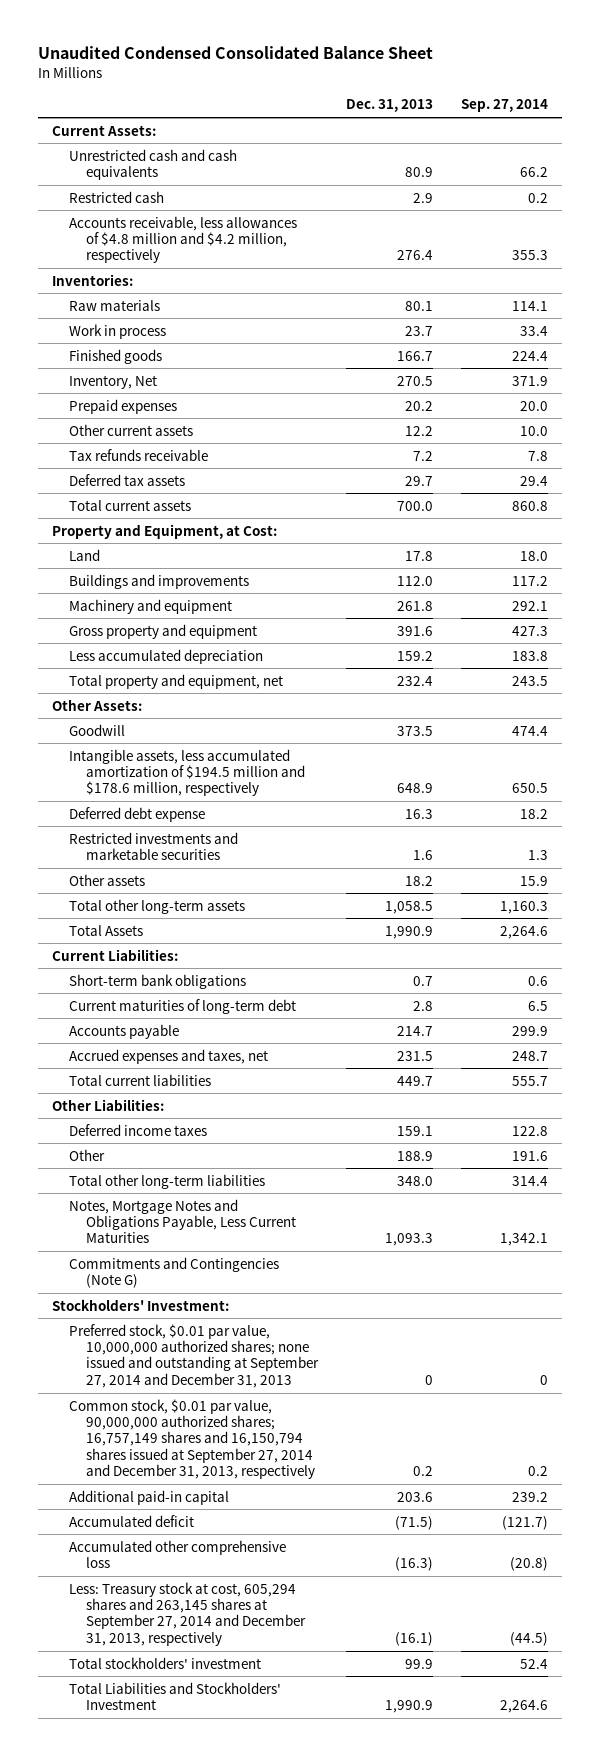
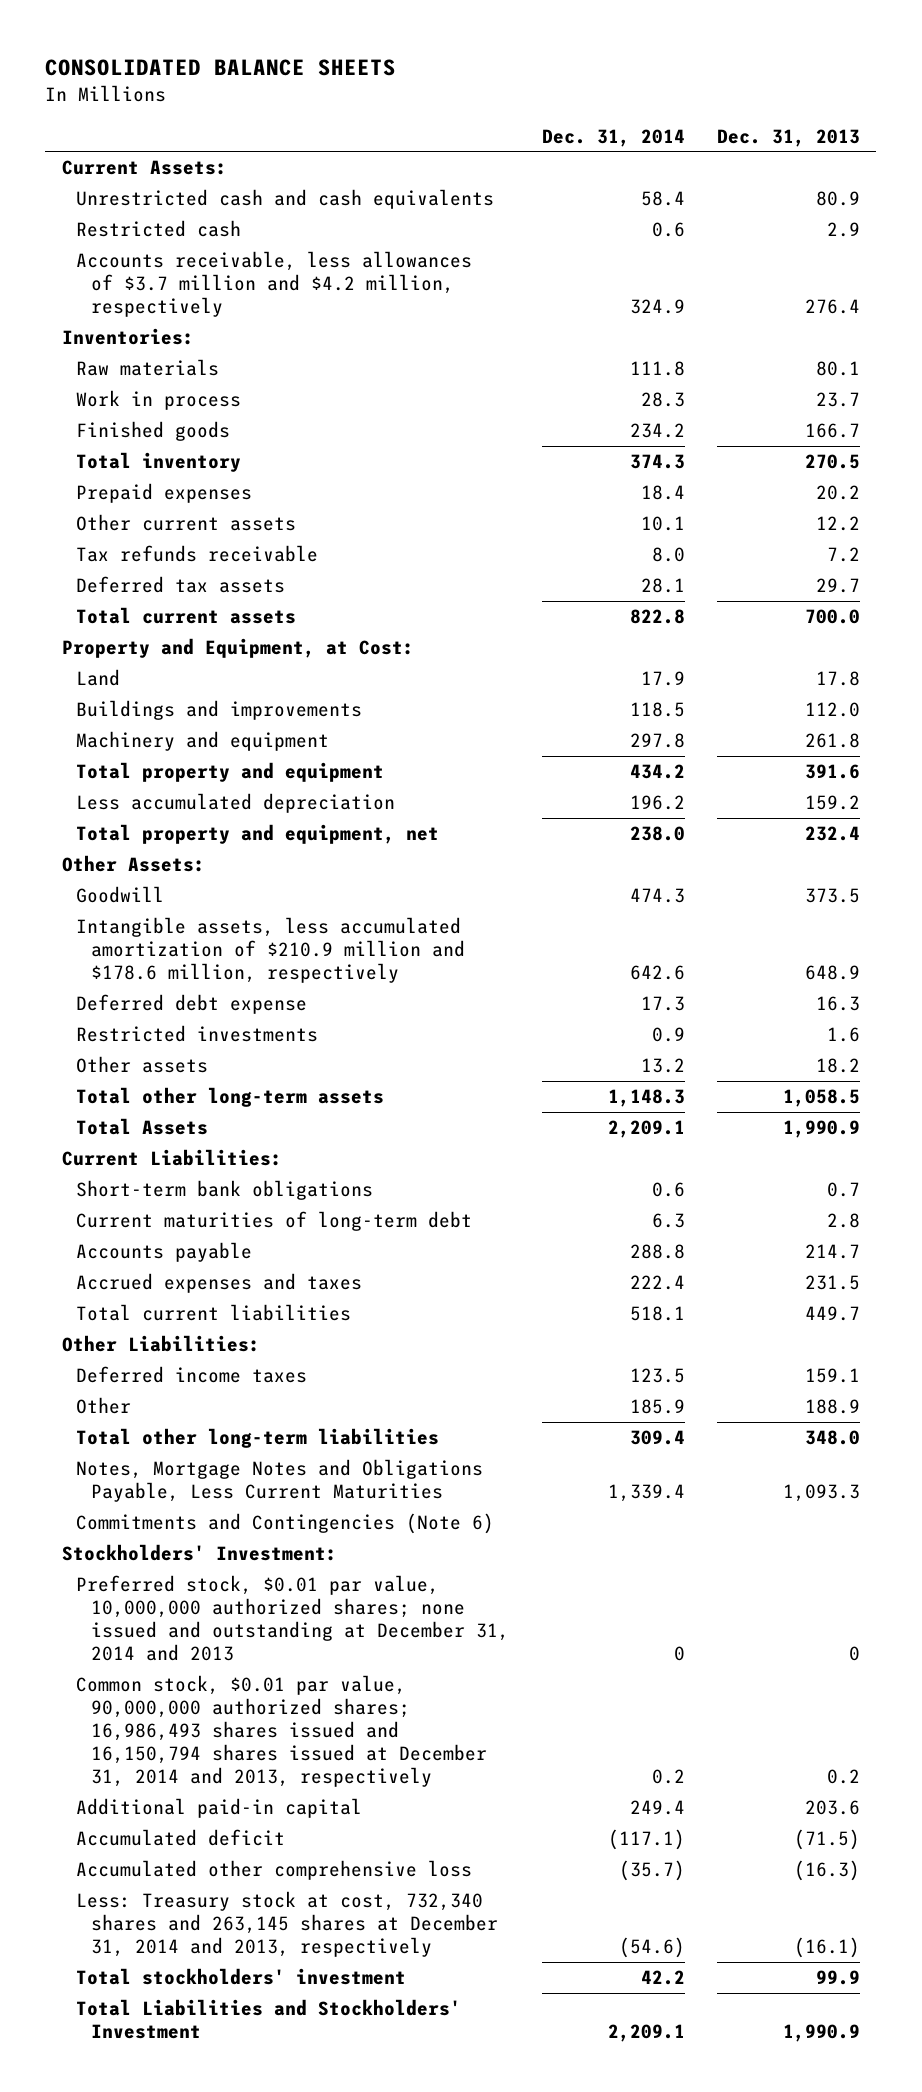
- Unaudited Condensed Consolidated Balance Sheet
+ CONSOLIDATED BALANCE SHEETS
- | Dec. 31, 2013 | Sep. 27, 2014
+ | Dec. 31, 2014 | Dec. 31, 2013
- Accounts receivable, less allowances of $4.8 million and $4.2 million, respectively | 276.4 | 355.3
+ Accounts receivable, less allowances of $3.7 million and $4.2 million, respectively | 324.9 | 276.4
- Inventory, Net | 270.5 | 371.9
+ Total inventory | 374.3 | 270.5
- Gross property and equipment | 391.6 | 427.3
+ Total property and equipment | 434.2 | 391.6
- Intangible assets, less accumulated amortization of $194.5 million and $178.6 million, respectively | 648.9 | 650.5
+ Intangible assets, less accumulated amortization of $210.9 million and $178.6 million, respectively | 642.6 | 648.9
- Restricted investments and marketable securities | 1.6 | 1.3
+ Restricted investments | 0.9 | 1.6
- Accrued expenses and taxes, net | 231.5 | 248.7
+ Accrued expenses and taxes | 222.4 | 231.5
- Commitments and Contingencies (Note G)
+ Commitments and Contingencies (Note 6)
- Preferred stock, $0.01 par value, 10,000,000 authorized shares; none issued and outstanding at September 27, 2014 and December 31, 2013 | 0 | 0
- Common stock, $0.01 par value, 90,000,000 authorized shares; 16,757,149 shares and 16,150,794 shares issued at September 27, 2014 and December 31, 2013, respectively | 0.2 | 0.2
+ Preferred stock, $0.01 par value, 10,000,000 authorized shares; none issued and outstanding at December 31, 2014 and 2013 | 0 | 0
+ Common stock, $0.01 par value, 90,000,000 authorized shares; 16,986,493 shares issued and 16,150,794 shares issued at December 31, 2014 and 2013, respectively | 0.2 | 0.2
- Less: Treasury stock at cost, 605,294 shares and 263,145 shares at September 27, 2014 and December 31, 2013, respectively | (16.1) | (44.5)
+ Less: Treasury stock at cost, 732,340 shares and 263,145 shares at December 31, 2014 and 2013, respectively | (54.6) | (16.1)

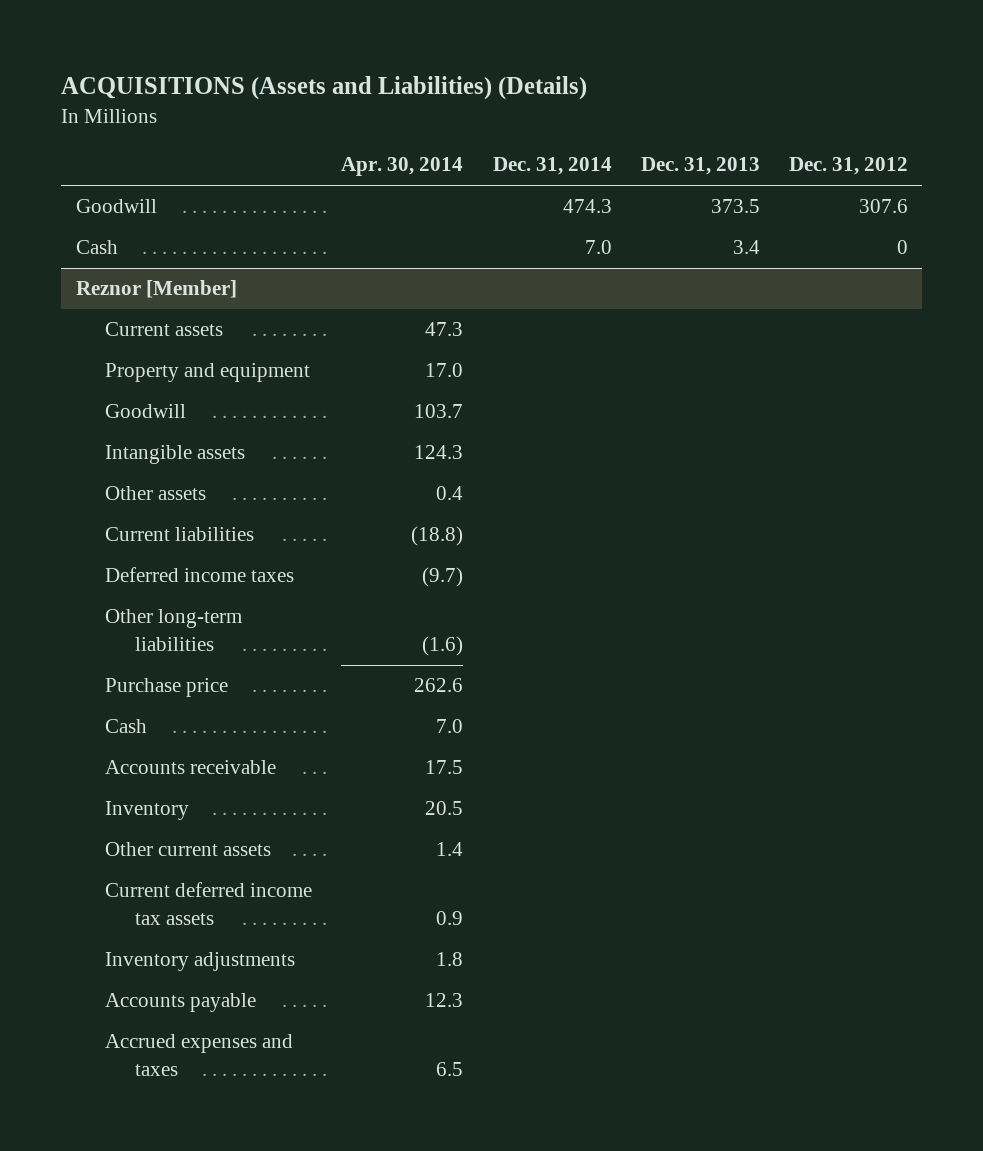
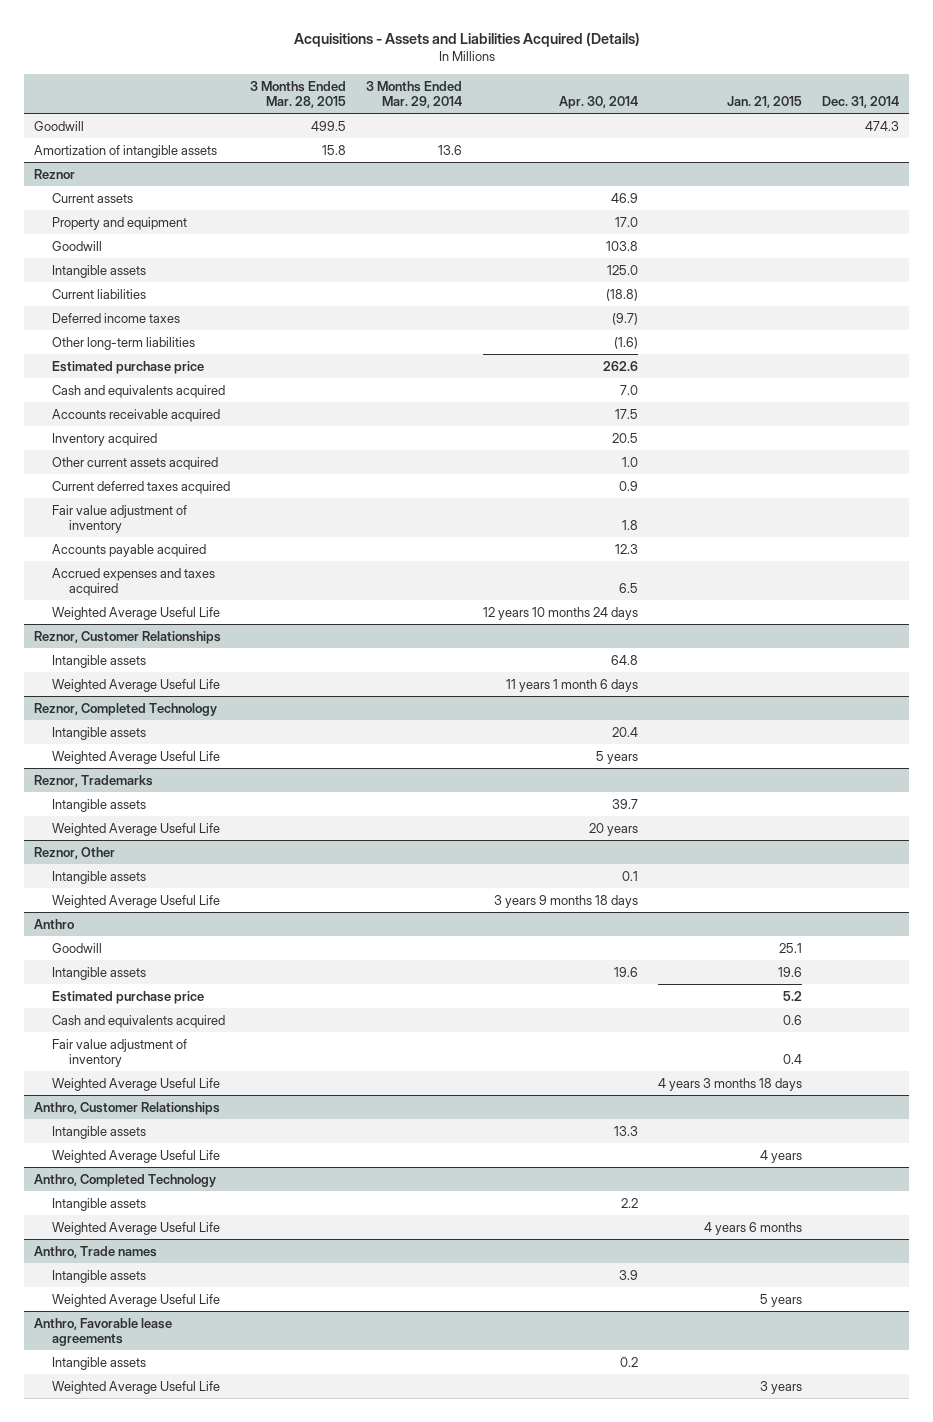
- ACQUISITIONS (Assets and Liabilities) (Details)
+ Acquisitions - Assets and Liabilities Acquired (Details)
- | Apr. 30, 2014 | Dec. 31, 2014 | Dec. 31, 2013 | Dec. 31, 2012
+ | 3 Months Ended Mar. 28, 2015 | 3 Months Ended Mar. 29, 2014 | Apr. 30, 2014 | Jan. 21, 2015 | Dec. 31, 2014
- Cash | | 7.0 | 3.4 | 0
- Reznor [Member]
- Current assets | 47.3 | | |
+ Amortization of intangible assets | 15.8 | 13.6 | | |
+ Reznor
+ Current assets | | | 46.9 | |
- Goodwill | 103.7 | | |
- Intangible assets | 124.3 | | |
- Other assets | 0.4 | | |
+ Goodwill | | | 103.8 | |
+ Intangible assets | | | 125.0 | |
- Purchase price | 262.6 | | |
- Cash | 7.0 | | |
- Accounts receivable | 17.5 | | |
- Inventory | 20.5 | | |
- Other current assets | 1.4 | | |
- Current deferred income tax assets | 0.9 | | |
- Inventory adjustments | 1.8 | | |
- Accounts payable | 12.3 | | |
- Accrued expenses and taxes | 6.5 | | |
+ Estimated purchase price | | | 262.6 | |
+ Cash and equivalents acquired | | | 7.0 | |
+ Accounts receivable acquired | | | 17.5 | |
+ Inventory acquired | | | 20.5 | |
+ Other current assets acquired | | | 1.0 | |
+ Current deferred taxes acquired | | | 0.9 | |
+ Fair value adjustment of inventory | | | 1.8 | |
+ Accounts payable acquired | | | 12.3 | |
+ Accrued expenses and taxes acquired | | | 6.5 | |
+ Weighted Average Useful Life | | | 12 years 10 months 24 days | |
+ Reznor, Customer Relationships
+ Intangible assets | | | 64.8 | |
+ Weighted Average Useful Life | | | 11 years 1 month 6 days | |
+ Reznor, Completed Technology
+ Intangible assets | | | 20.4 | |
+ Weighted Average Useful Life | | | 5 years | |
+ Reznor, Trademarks
+ Intangible assets | | | 39.7 | |
+ Weighted Average Useful Life | | | 20 years | |
+ Reznor, Other
+ Intangible assets | | | 0.1 | |
+ Weighted Average Useful Life | | | 3 years 9 months 18 days | |
+ Anthro
+ Goodwill | | | | 25.1 |
+ Intangible assets | | | 19.6 | 19.6 |
+ Estimated purchase price | | | | 5.2 |
+ Cash and equivalents acquired | | | | 0.6 |
+ Fair value adjustment of inventory | | | | 0.4 |
+ Weighted Average Useful Life | | | | 4 years 3 months 18 days |
+ Anthro, Customer Relationships
+ Intangible assets | | | 13.3 | |
+ Weighted Average Useful Life | | | | 4 years |
+ Anthro, Completed Technology
+ Intangible assets | | | 2.2 | |
+ Weighted Average Useful Life | | | | 4 years 6 months |
+ Anthro, Trade names
+ Intangible assets | | | 3.9 | |
+ Weighted Average Useful Life | | | | 5 years |
+ Anthro, Favorable lease agreements
+ Intangible assets | | | 0.2 | |
+ Weighted Average Useful Life | | | | 3 years |

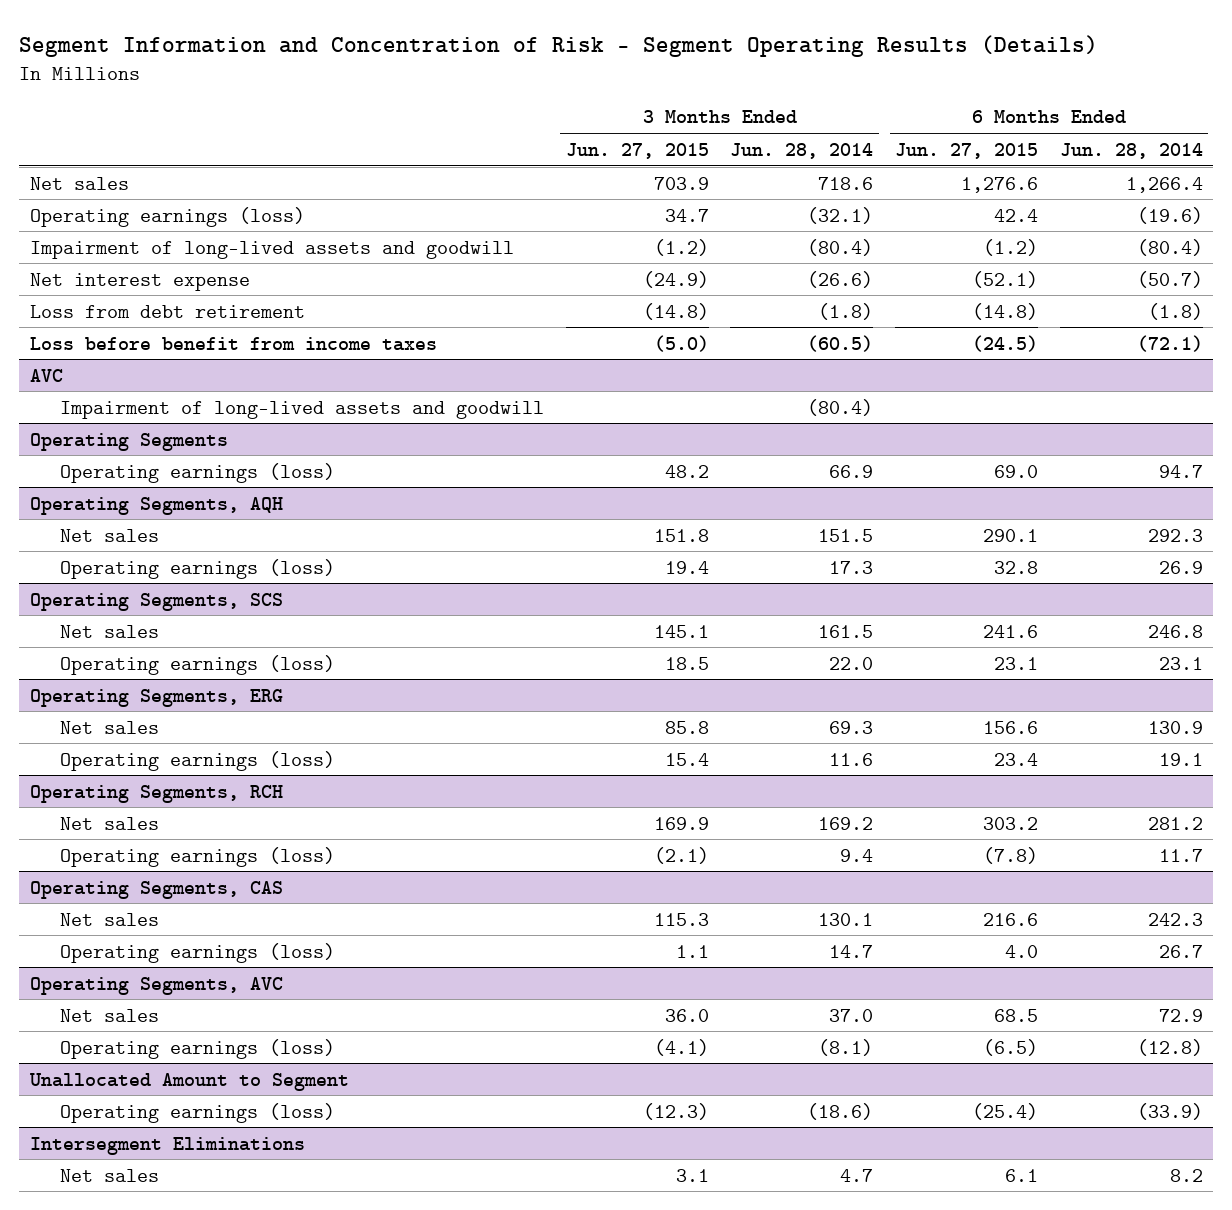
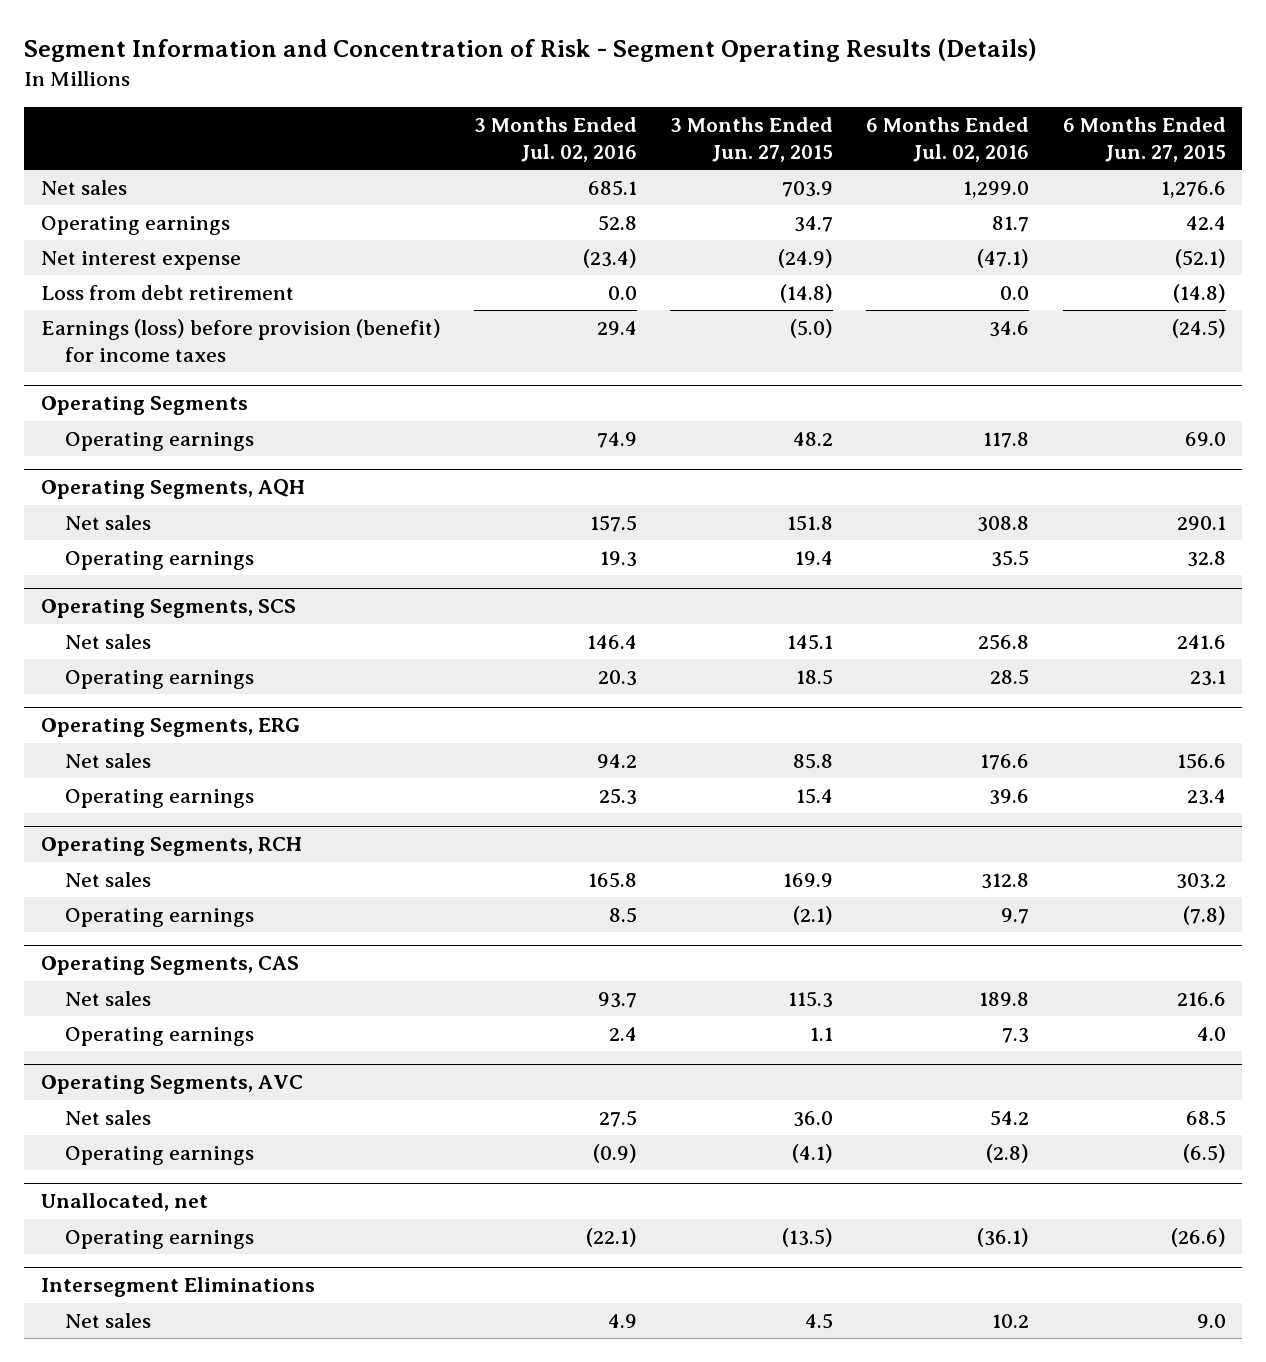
- | 3 Months Ended Jun. 27, 2015 | 3 Months Ended Jun. 28, 2014 | 6 Months Ended Jun. 27, 2015 | 6 Months Ended Jun. 28, 2014
+ | 3 Months Ended Jul. 02, 2016 | 3 Months Ended Jun. 27, 2015 | 6 Months Ended Jul. 02, 2016 | 6 Months Ended Jun. 27, 2015
- Operating earnings (loss) | 34.7 | (32.1) | 42.4 | (19.6)
- Impairment of long-lived assets and goodwill | (1.2) | (80.4) | (1.2) | (80.4)
+ Operating earnings | 52.8 | 34.7 | 81.7 | 42.4
- Loss before benefit from income taxes | (5.0) | (60.5) | (24.5) | (72.1)
- AVC
- Impairment of long-lived assets and goodwill | | (80.4) | |
+ Earnings (loss) before provision (benefit) for income taxes | 29.4 | (5.0) | 34.6 | (24.5)
@ Operating Segments
- Operating earnings (loss) | 48.2 | 66.9 | 69.0 | 94.7
+ Operating earnings | 74.9 | 48.2 | 117.8 | 69.0
@ Operating Segments, AQH
- Operating earnings (loss) | 19.4 | 17.3 | 32.8 | 26.9
+ Operating earnings | 19.3 | 19.4 | 35.5 | 32.8
@ Operating Segments, SCS
- Operating earnings (loss) | 18.5 | 22.0 | 23.1 | 23.1
+ Operating earnings | 20.3 | 18.5 | 28.5 | 23.1
@ Operating Segments, ERG
- Operating earnings (loss) | 15.4 | 11.6 | 23.4 | 19.1
+ Operating earnings | 25.3 | 15.4 | 39.6 | 23.4
@ Operating Segments, RCH
- Operating earnings (loss) | (2.1) | 9.4 | (7.8) | 11.7
+ Operating earnings | 8.5 | (2.1) | 9.7 | (7.8)
@ Operating Segments, CAS
- Operating earnings (loss) | 1.1 | 14.7 | 4.0 | 26.7
+ Operating earnings | 2.4 | 1.1 | 7.3 | 4.0
@ Operating Segments, AVC
- Operating earnings (loss) | (4.1) | (8.1) | (6.5) | (12.8)
- Unallocated Amount to Segment
- Operating earnings (loss) | (12.3) | (18.6) | (25.4) | (33.9)
@ Operating Segments, AVC
+ Operating earnings | (0.9) | (4.1) | (2.8) | (6.5)
+ Unallocated, net
+ Operating earnings | (22.1) | (13.5) | (36.1) | (26.6)
@ Intersegment Eliminations
- Net sales | 3.1 | 4.7 | 6.1 | 8.2
+ Net sales | 4.9 | 4.5 | 10.2 | 9.0

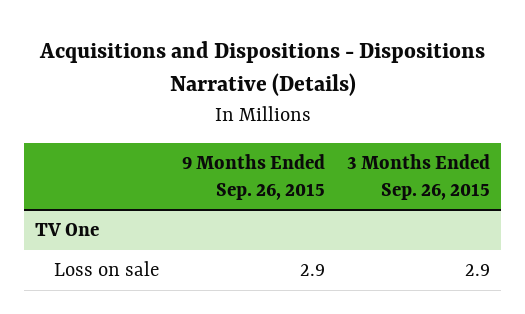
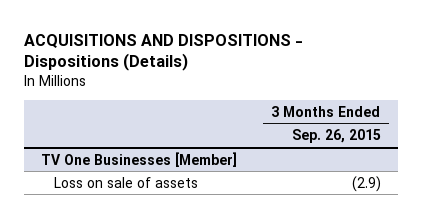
- Acquisitions and Dispositions - Dispositions Narrative (Details)
+ ACQUISITIONS AND DISPOSITIONS - Dispositions (Details)
- | 9 Months Ended Sep. 26, 2015 | 3 Months Ended Sep. 26, 2015
+ | 3 Months Ended Sep. 26, 2015
- TV One
- Loss on sale | 2.9 | 2.9
+ TV One Businesses [Member]
+ Loss on sale of assets | (2.9)

